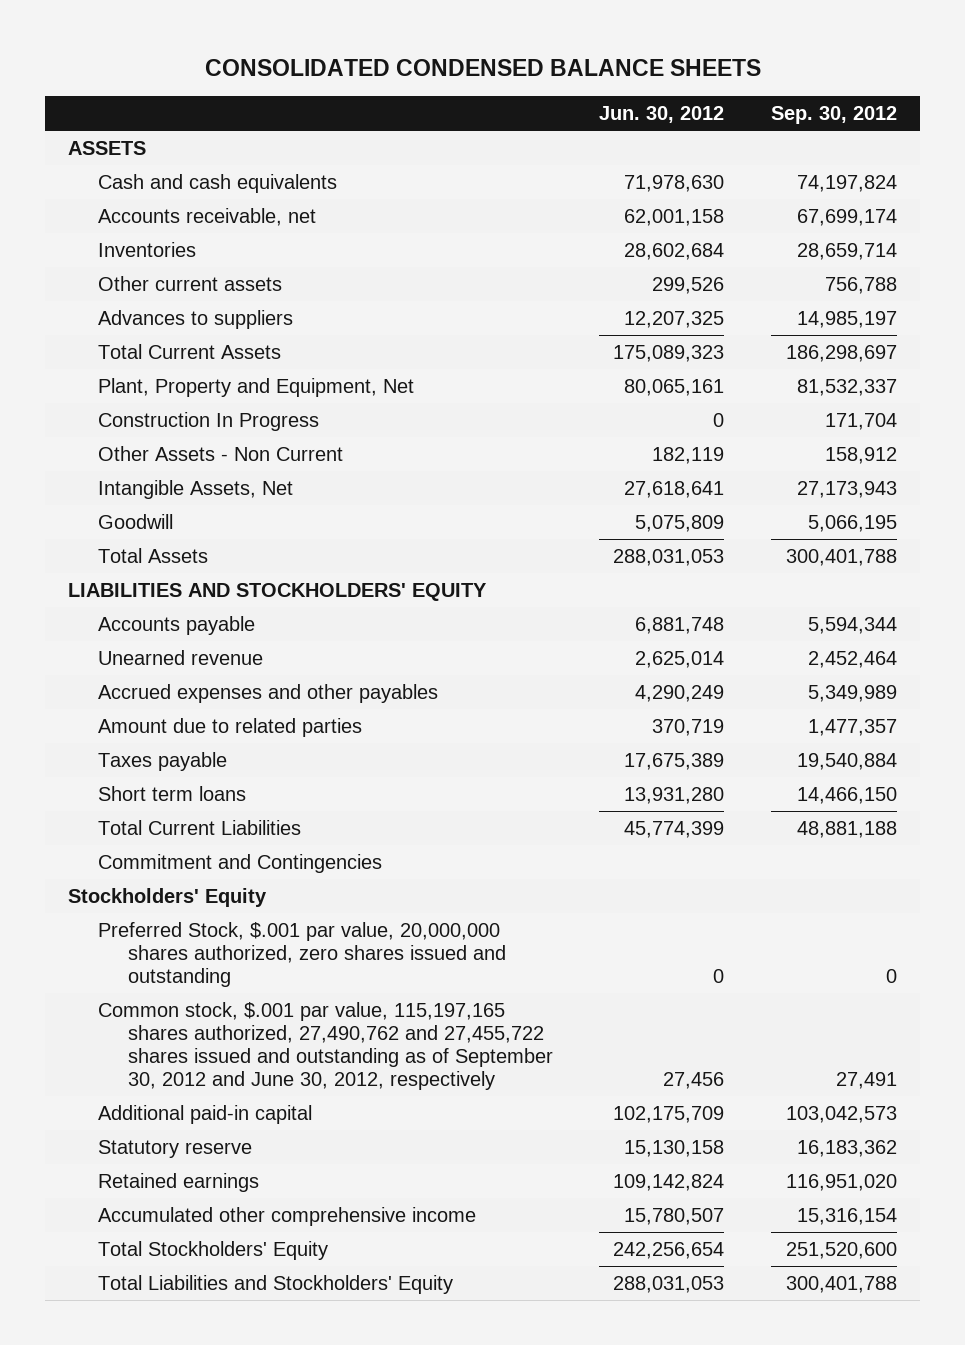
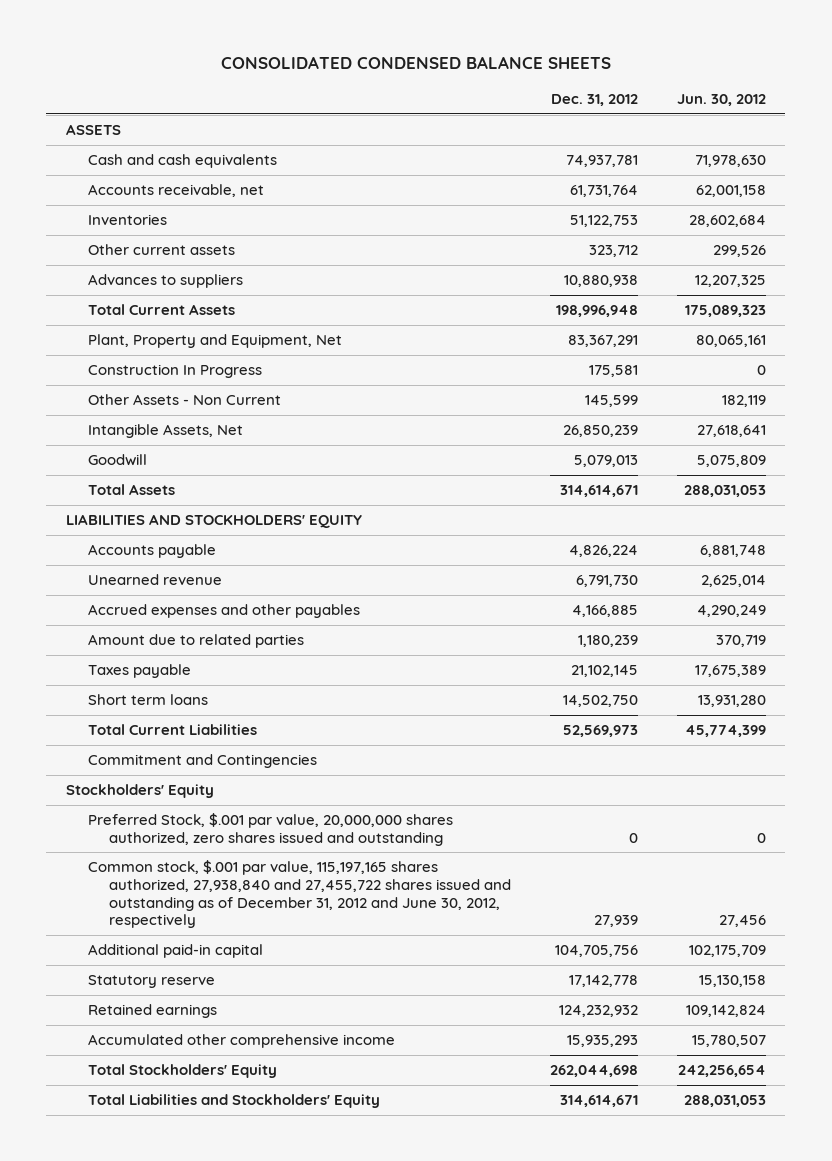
- | Jun. 30, 2012 | Sep. 30, 2012
+ | Dec. 31, 2012 | Jun. 30, 2012
- Common stock, $.001 par value, 115,197,165 shares authorized, 27,490,762 and 27,455,722 shares issued and outstanding as of September 30, 2012 and June 30, 2012, respectively | 27,456 | 27,491
+ Common stock, $.001 par value, 115,197,165 shares authorized, 27,938,840 and 27,455,722 shares issued and outstanding as of December 31, 2012 and June 30, 2012, respectively | 27,939 | 27,456

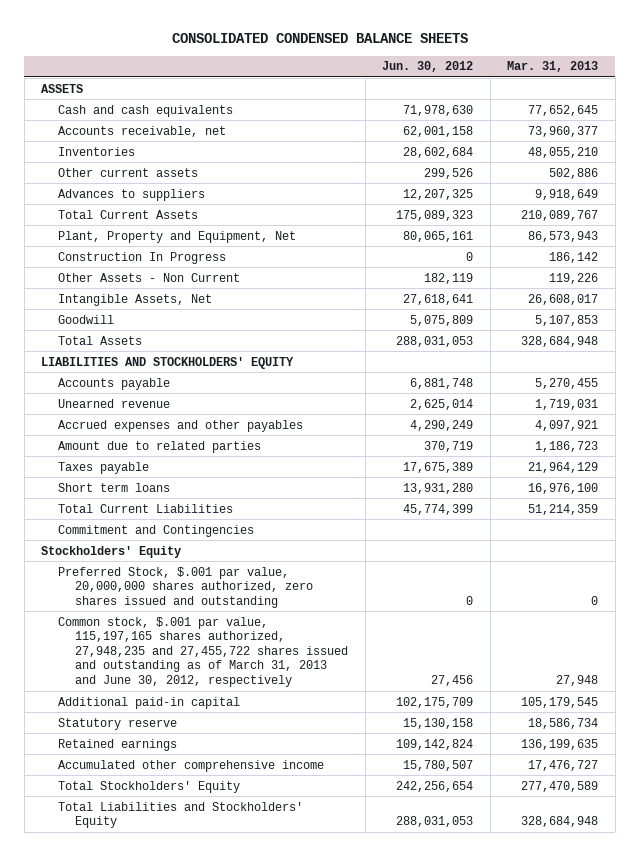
- | Dec. 31, 2012 | Jun. 30, 2012
+ | Jun. 30, 2012 | Mar. 31, 2013
- Common stock, $.001 par value, 115,197,165 shares authorized, 27,938,840 and 27,455,722 shares issued and outstanding as of December 31, 2012 and June 30, 2012, respectively | 27,939 | 27,456
+ Common stock, $.001 par value, 115,197,165 shares authorized, 27,948,235 and 27,455,722 shares issued and outstanding as of March 31, 2013 and June 30, 2012, respectively | 27,456 | 27,948

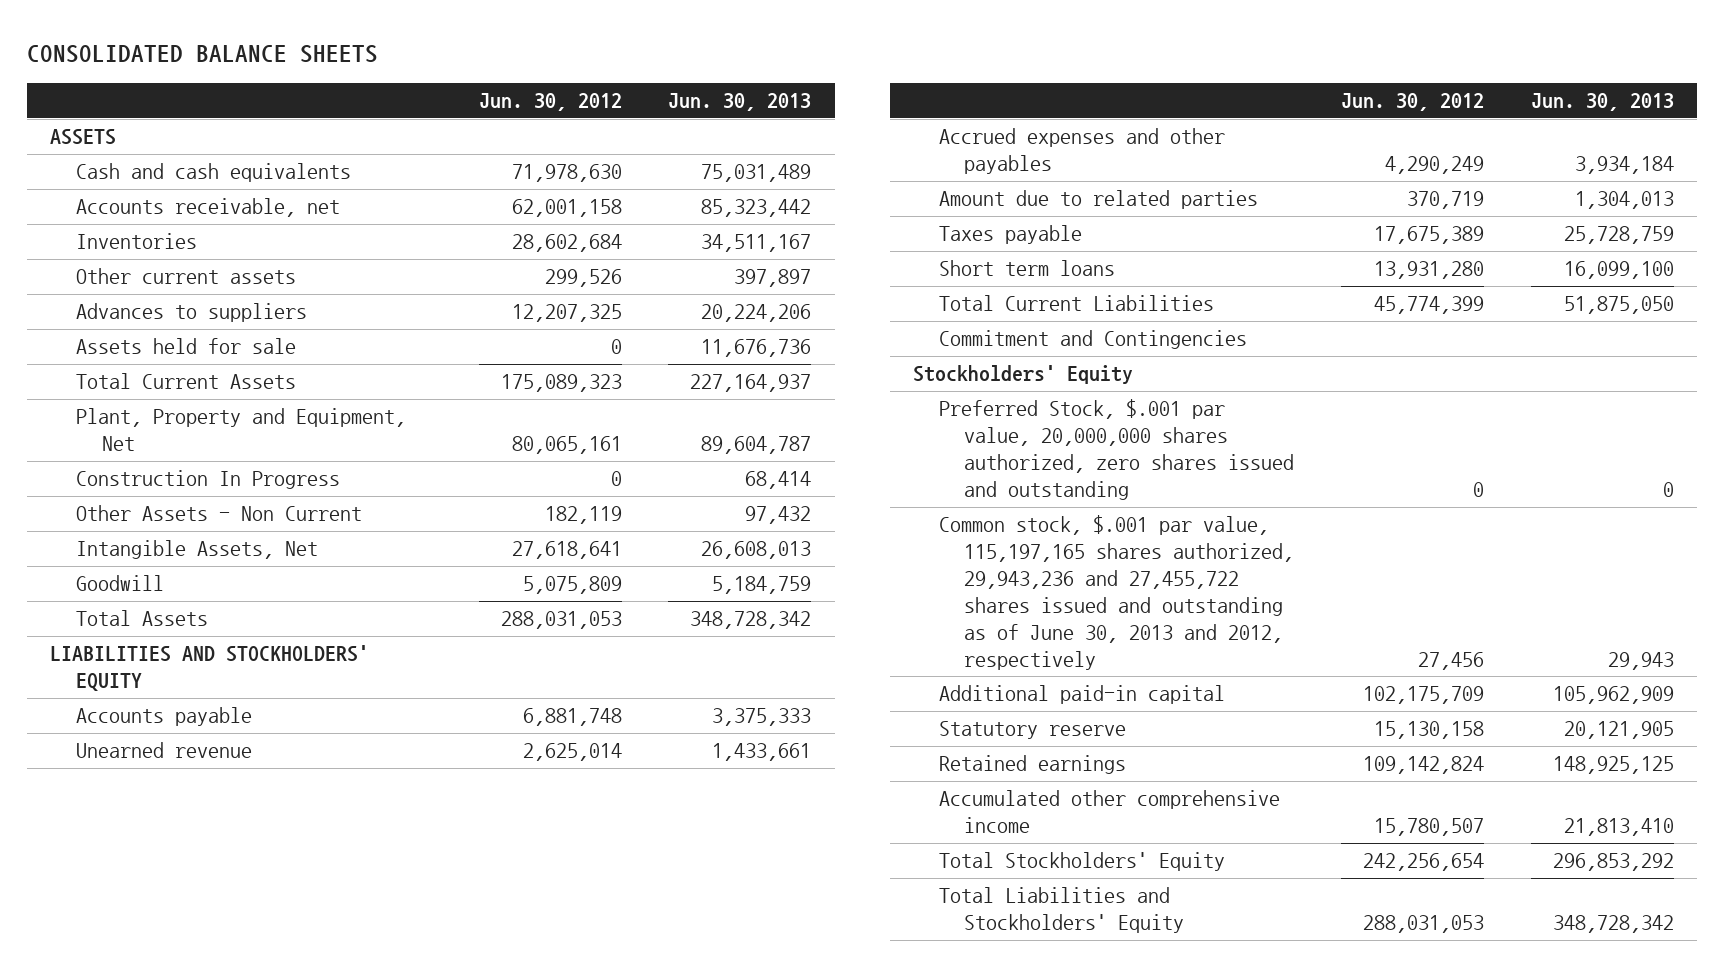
- CONSOLIDATED CONDENSED BALANCE SHEETS
+ CONSOLIDATED BALANCE SHEETS
- | Jun. 30, 2012 | Mar. 31, 2013
+ | Jun. 30, 2012 | Jun. 30, 2013
+ Assets held for sale | 0 | 11,676,736
- Common stock, $.001 par value, 115,197,165 shares authorized, 27,948,235 and 27,455,722 shares issued and outstanding as of March 31, 2013 and June 30, 2012, respectively | 27,456 | 27,948
+ Common stock, $.001 par value, 115,197,165 shares authorized, 29,943,236 and 27,455,722 shares issued and outstanding as of June 30, 2013 and 2012, respectively | 27,456 | 29,943

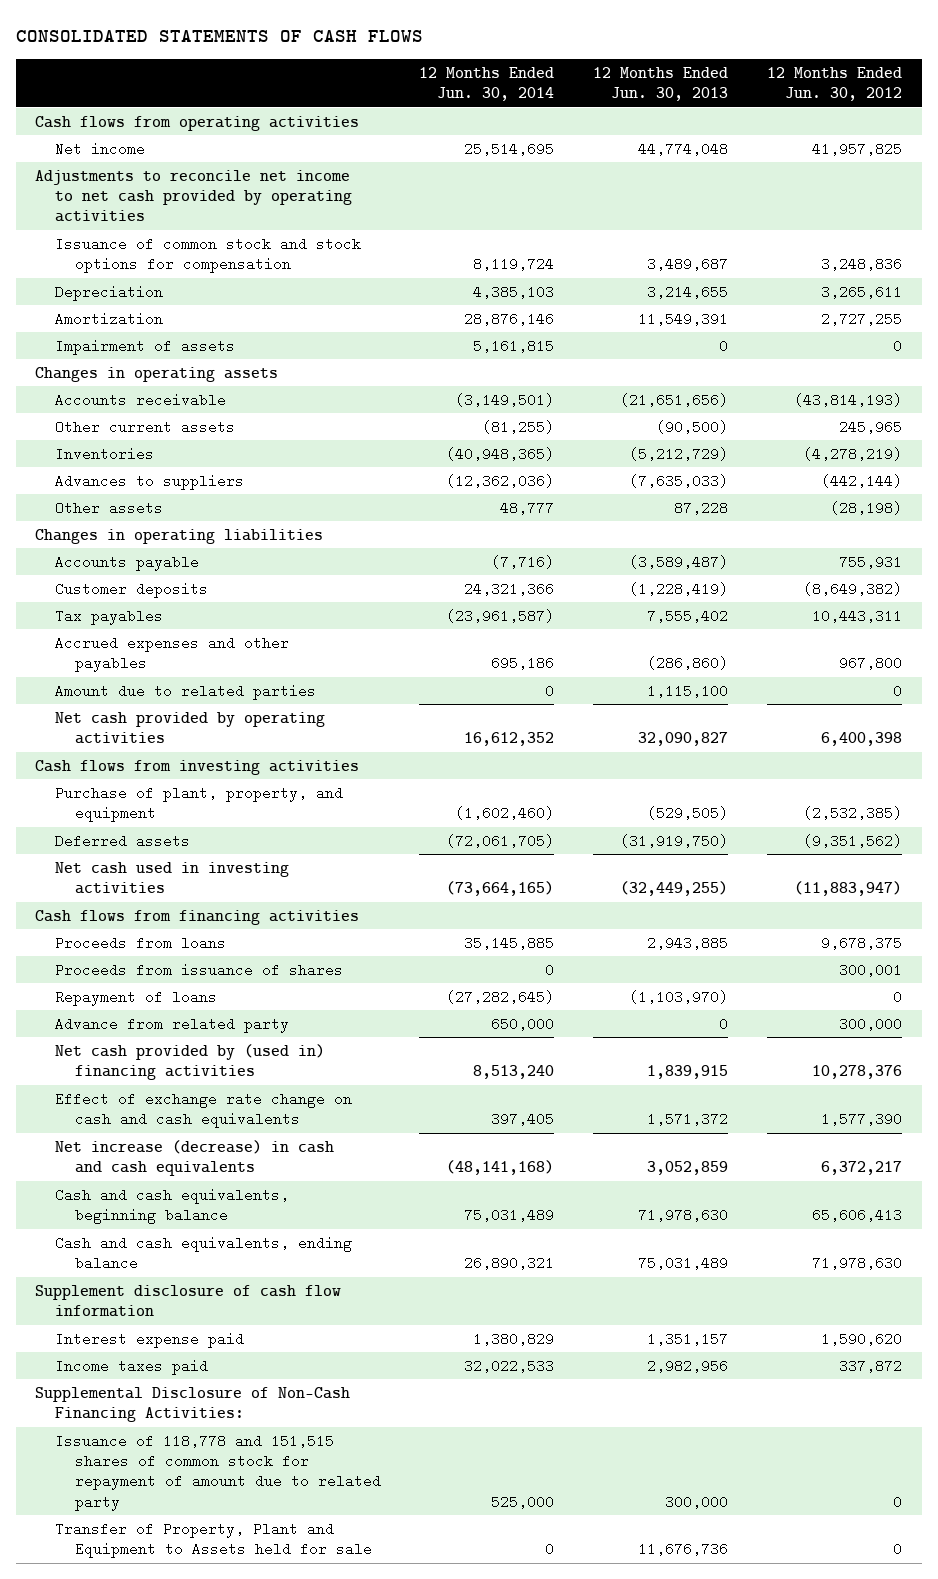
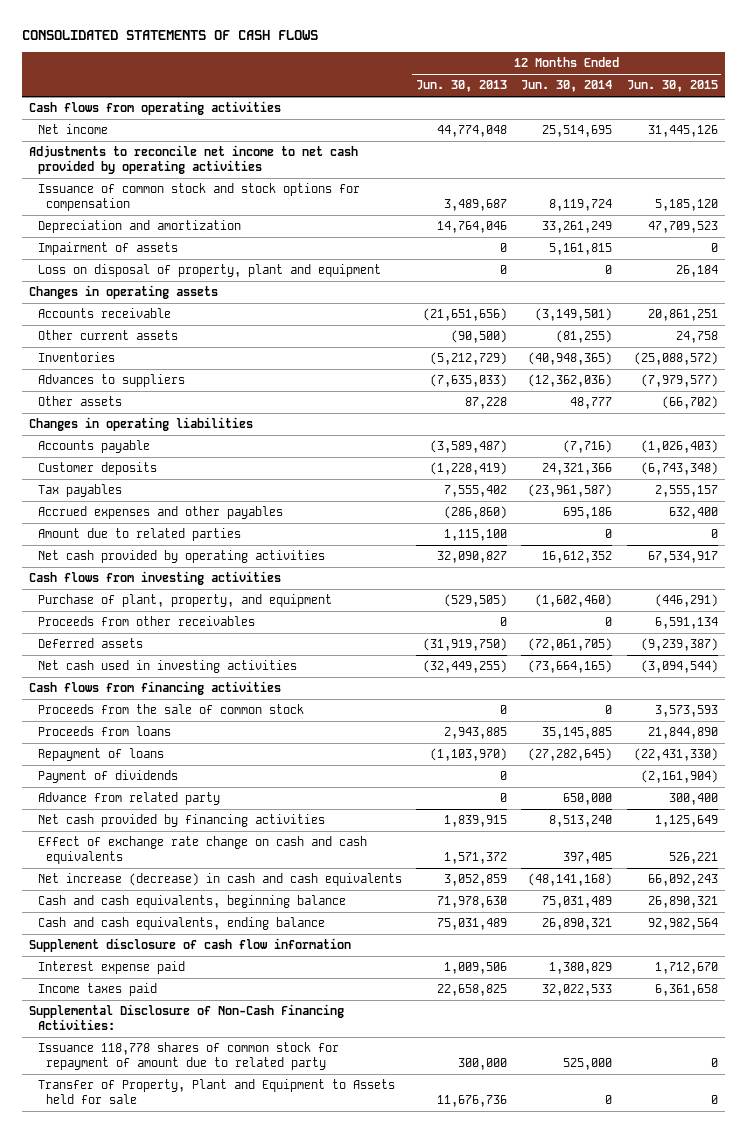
- | 12 Months Ended Jun. 30, 2014 | 12 Months Ended Jun. 30, 2013 | 12 Months Ended Jun. 30, 2012
+ | 12 Months Ended Jun. 30, 2013 | 12 Months Ended Jun. 30, 2014 | 12 Months Ended Jun. 30, 2015
- Depreciation | 4,385,103 | 3,214,655 | 3,265,611
- Amortization | 28,876,146 | 11,549,391 | 2,727,255
+ Depreciation and amortization | 14,764,046 | 33,261,249 | 47,709,523
+ Loss on disposal of property, plant and equipment | 0 | 0 | 26,184
+ Proceeds from other receivables | 0 | 0 | 6,591,134
+ Proceeds from the sale of common stock | 0 | 0 | 3,573,593
- Proceeds from issuance of shares | 0 | | 300,001
+ Payment of dividends | 0 | | (2,161,904)
- Net cash provided by (used in) financing activities | 8,513,240 | 1,839,915 | 10,278,376
+ Net cash provided by financing activities | 1,839,915 | 8,513,240 | 1,125,649
- Interest expense paid | 1,380,829 | 1,351,157 | 1,590,620
- Income taxes paid | 32,022,533 | 2,982,956 | 337,872
+ Interest expense paid | 1,009,506 | 1,380,829 | 1,712,670
+ Income taxes paid | 22,658,825 | 32,022,533 | 6,361,658
- Issuance of 118,778 and 151,515 shares of common stock for repayment of amount due to related party | 525,000 | 300,000 | 0
+ Issuance 118,778 shares of common stock for repayment of amount due to related party | 300,000 | 525,000 | 0

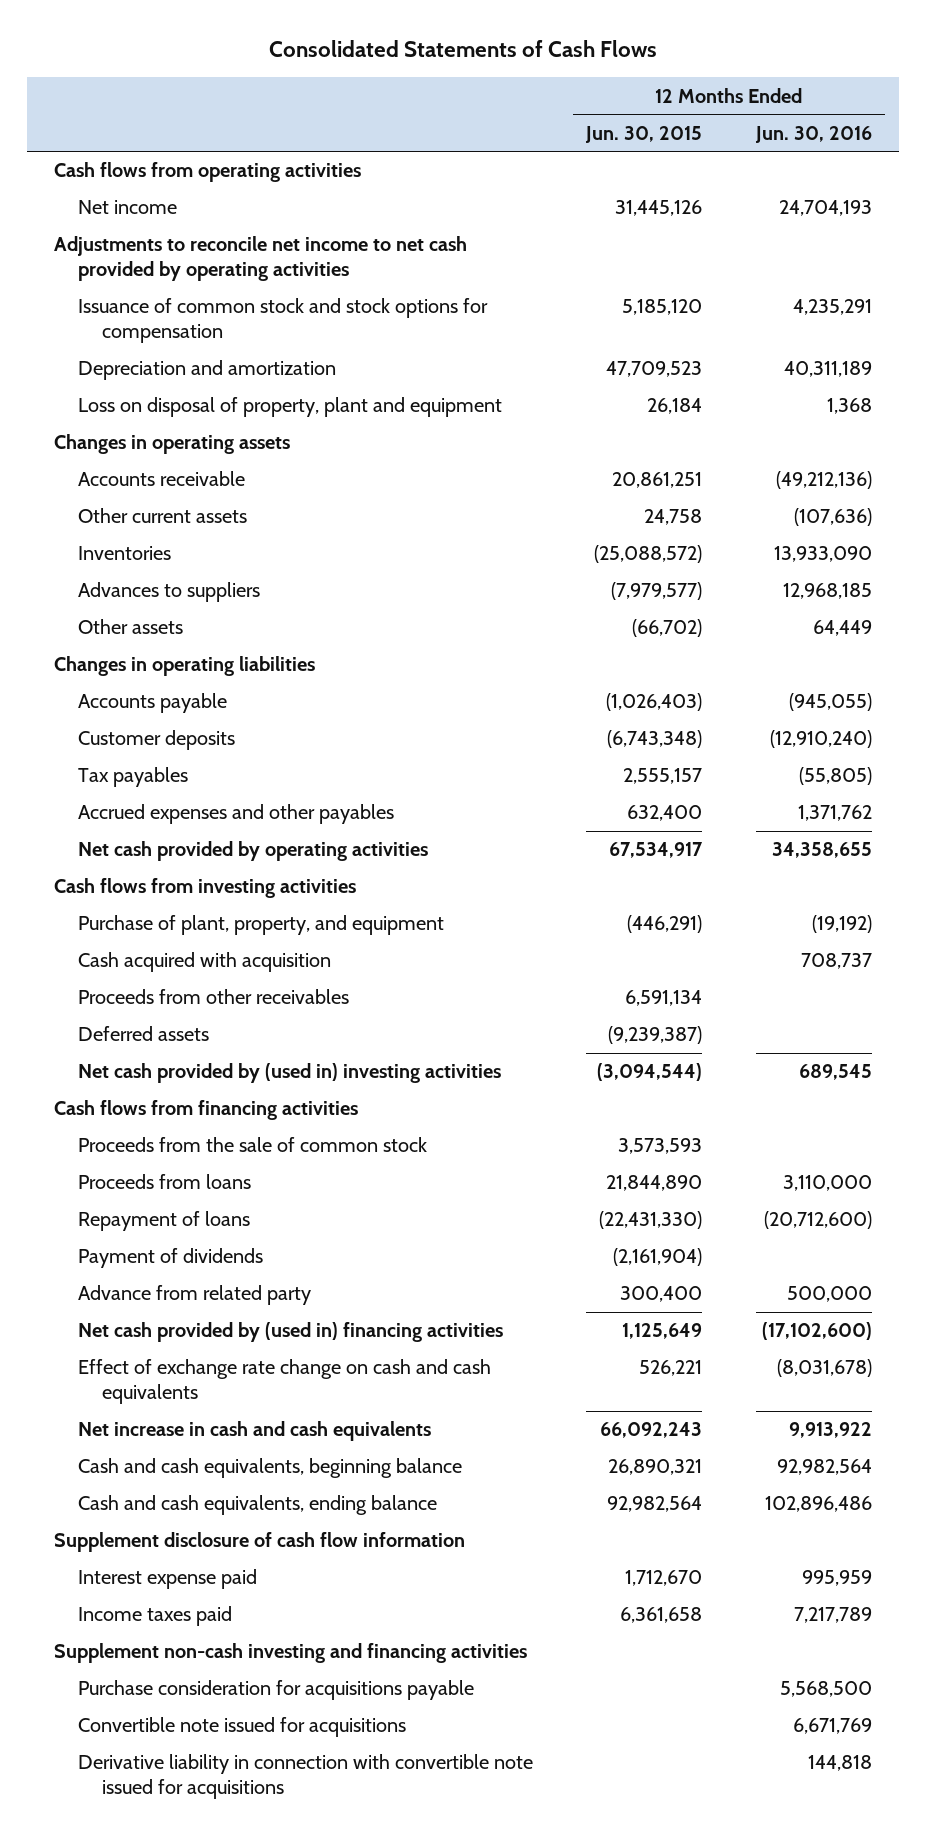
- CONSOLIDATED STATEMENTS OF CASH FLOWS
+ Consolidated Statements of Cash Flows
- | 12 Months Ended Jun. 30, 2013 | 12 Months Ended Jun. 30, 2014 | 12 Months Ended Jun. 30, 2015
+ | 12 Months Ended Jun. 30, 2015 | 12 Months Ended Jun. 30, 2016
- Impairment of assets | 0 | 5,161,815 | 0
- Amount due to related parties | 1,115,100 | 0 | 0
+ Cash acquired with acquisition | | 708,737
- Net cash used in investing activities | (32,449,255) | (73,664,165) | (3,094,544)
+ Net cash provided by (used in) investing activities | (3,094,544) | 689,545
- Net cash provided by financing activities | 1,839,915 | 8,513,240 | 1,125,649
+ Net cash provided by (used in) financing activities | 1,125,649 | (17,102,600)
- Net increase (decrease) in cash and cash equivalents | 3,052,859 | (48,141,168) | 66,092,243
+ Net increase in cash and cash equivalents | 66,092,243 | 9,913,922
- Supplemental Disclosure of Non-Cash Financing Activities:
- Issuance 118,778 shares of common stock for repayment of amount due to related party | 300,000 | 525,000 | 0
- Transfer of Property, Plant and Equipment to Assets held for sale | 11,676,736 | 0 | 0
+ Supplement non-cash investing and financing activities
+ Purchase consideration for acquisitions payable | | 5,568,500
+ Convertible note issued for acquisitions | | 6,671,769
+ Derivative liability in connection with convertible note issued for acquisitions | | 144,818

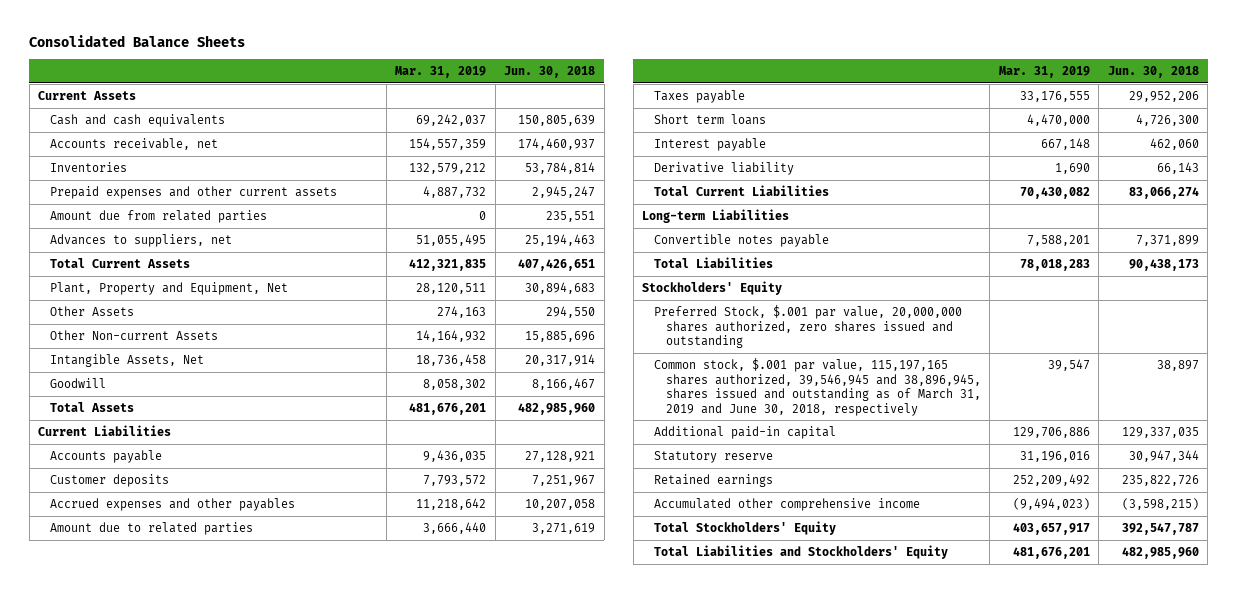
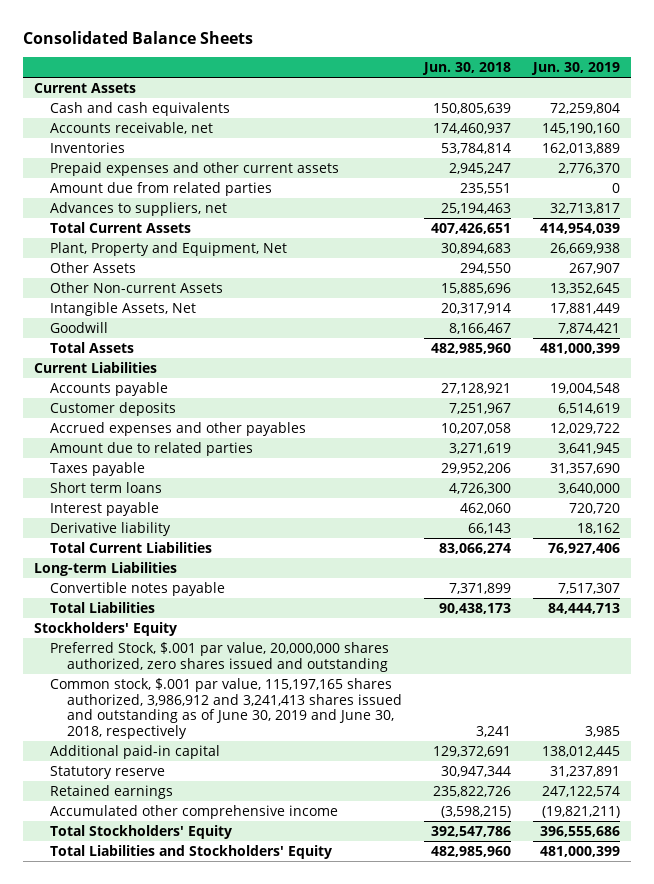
- | Mar. 31, 2019 | Jun. 30, 2018
+ | Jun. 30, 2018 | Jun. 30, 2019
- Common stock, $.001 par value, 115,197,165 shares authorized, 39,546,945 and 38,896,945, shares issued and outstanding as of March 31, 2019 and June 30, 2018, respectively | 39,547 | 38,897
- Additional paid-in capital | 129,706,886 | 129,337,035
+ Common stock, $.001 par value, 115,197,165 shares authorized, 3,986,912 and 3,241,413 shares issued and outstanding as of June 30, 2019 and June 30, 2018, respectively | 3,241 | 3,985
+ Additional paid-in capital | 129,372,691 | 138,012,445
- Total Stockholders' Equity | 403,657,917 | 392,547,787
+ Total Stockholders' Equity | 392,547,786 | 396,555,686

